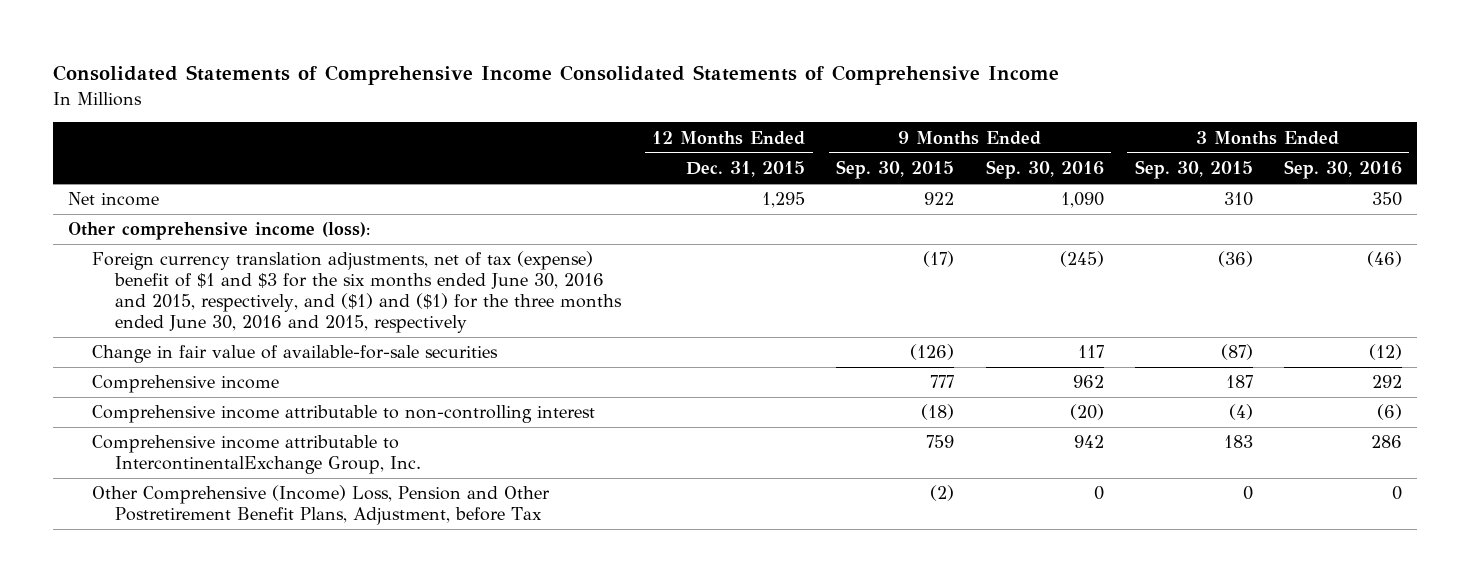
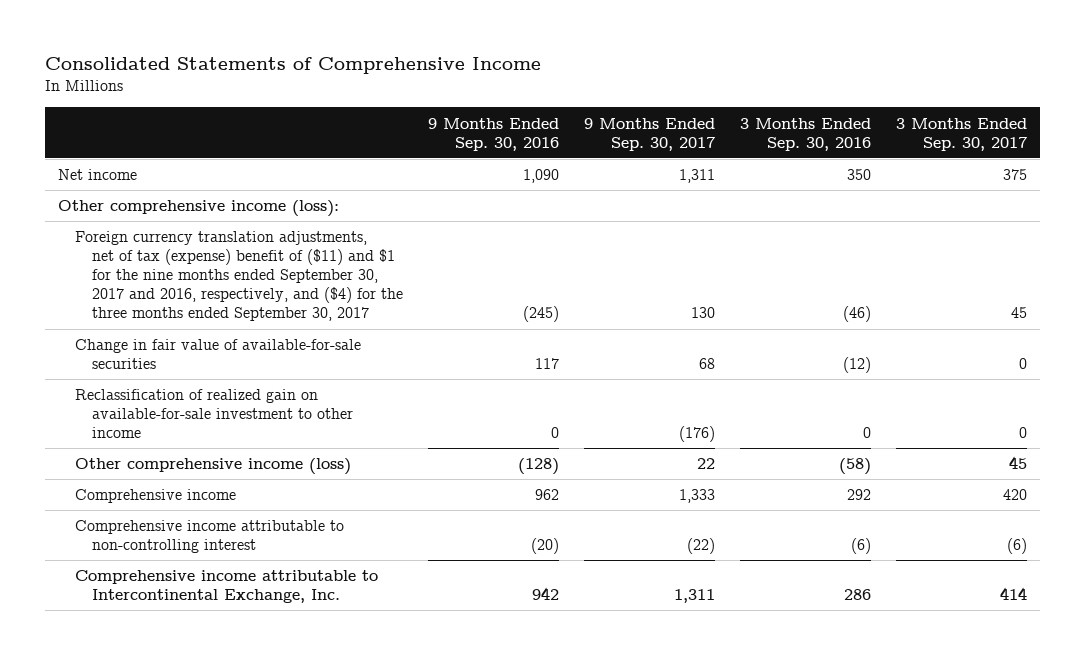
- Consolidated Statements of Comprehensive Income Consolidated Statements of Comprehensive Income
+ Consolidated Statements of Comprehensive Income
- | 12 Months Ended Dec. 31, 2015 | 9 Months Ended Sep. 30, 2015 | 9 Months Ended Sep. 30, 2016 | 3 Months Ended Sep. 30, 2015 | 3 Months Ended Sep. 30, 2016
+ | 9 Months Ended Sep. 30, 2016 | 9 Months Ended Sep. 30, 2017 | 3 Months Ended Sep. 30, 2016 | 3 Months Ended Sep. 30, 2017
- Foreign currency translation adjustments, net of tax (expense) benefit of $1 and $3 for the six months ended June 30, 2016 and 2015, respectively, and ($1) and ($1) for the three months ended June 30, 2016 and 2015, respectively | | (17) | (245) | (36) | (46)
+ Foreign currency translation adjustments, net of tax (expense) benefit of ($11) and $1 for the nine months ended September 30, 2017 and 2016, respectively, and ($4) for the three months ended September 30, 2017 | (245) | 130 | (46) | 45
+ Reclassification of realized gain on available-for-sale investment to other income | 0 | (176) | 0 | 0
+ Other comprehensive income (loss) | (128) | 22 | (58) | 45
- Comprehensive income attributable to IntercontinentalExchange Group, Inc. | | 759 | 942 | 183 | 286
- Other Comprehensive (Income) Loss, Pension and Other Postretirement Benefit Plans, Adjustment, before Tax | | (2) | 0 | 0 | 0
+ Comprehensive income attributable to Intercontinental Exchange, Inc. | 942 | 1,311 | 286 | 414

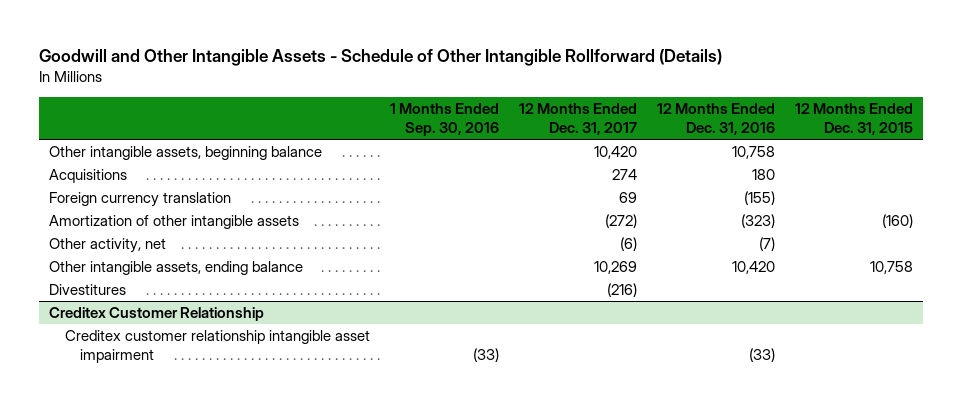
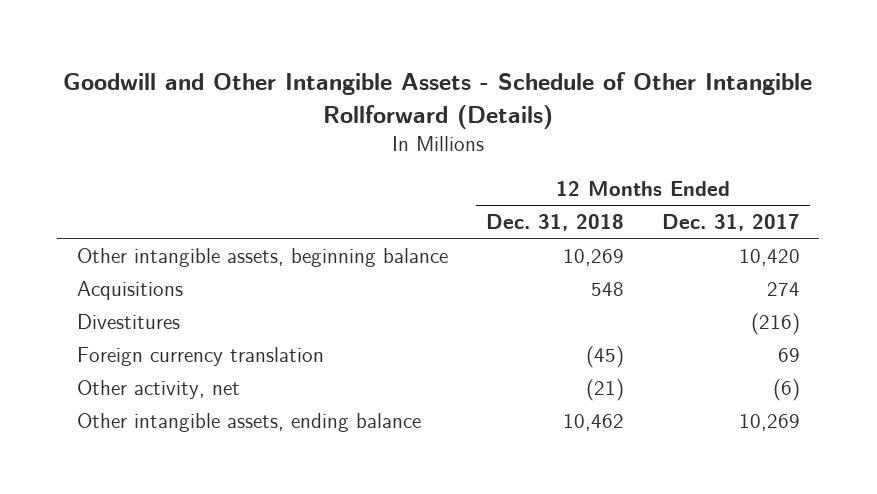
- | 1 Months Ended Sep. 30, 2016 | 12 Months Ended Dec. 31, 2017 | 12 Months Ended Dec. 31, 2016 | 12 Months Ended Dec. 31, 2015
+ | 12 Months Ended Dec. 31, 2018 | 12 Months Ended Dec. 31, 2017
moved up: Divestitures | | (216)
- Amortization of other intangible assets | | (272) | (323) | (160)
- Creditex Customer Relationship
- Creditex customer relationship intangible asset impairment | (33) | | (33) |

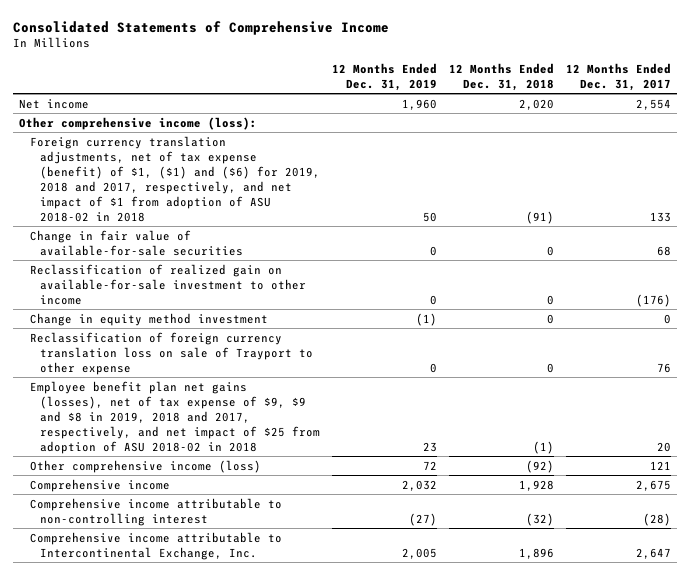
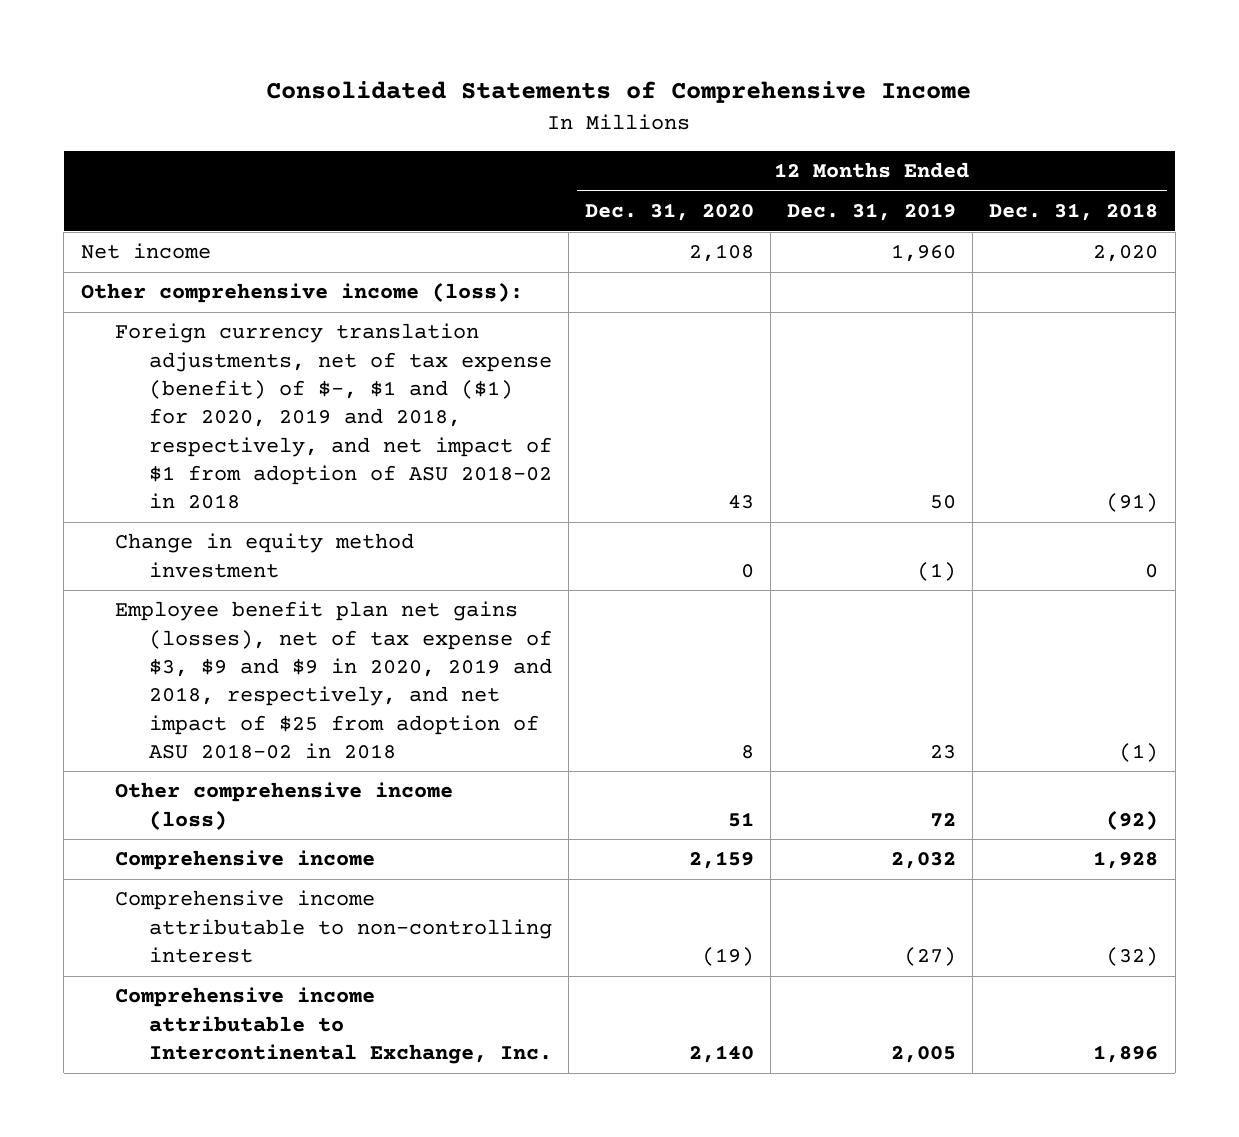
- | 12 Months Ended Dec. 31, 2019 | 12 Months Ended Dec. 31, 2018 | 12 Months Ended Dec. 31, 2017
+ | 12 Months Ended Dec. 31, 2020 | 12 Months Ended Dec. 31, 2019 | 12 Months Ended Dec. 31, 2018
- Foreign currency translation adjustments, net of tax expense (benefit) of $1, ($1) and ($6) for 2019, 2018 and 2017, respectively, and net impact of $1 from adoption of ASU 2018-02 in 2018 | 50 | (91) | 133
- Change in fair value of available-for-sale securities | 0 | 0 | 68
- Reclassification of realized gain on available-for-sale investment to other income | 0 | 0 | (176)
+ Foreign currency translation adjustments, net of tax expense (benefit) of $-, $1 and ($1) for 2020, 2019 and 2018, respectively, and net impact of $1 from adoption of ASU 2018-02 in 2018 | 43 | 50 | (91)
- Reclassification of foreign currency translation loss on sale of Trayport to other expense | 0 | 0 | 76
- Employee benefit plan net gains (losses), net of tax expense of $9, $9 and $8 in 2019, 2018 and 2017, respectively, and net impact of $25 from adoption of ASU 2018-02 in 2018 | 23 | (1) | 20
+ Employee benefit plan net gains (losses), net of tax expense of $3, $9 and $9 in 2020, 2019 and 2018, respectively, and net impact of $25 from adoption of ASU 2018-02 in 2018 | 8 | 23 | (1)

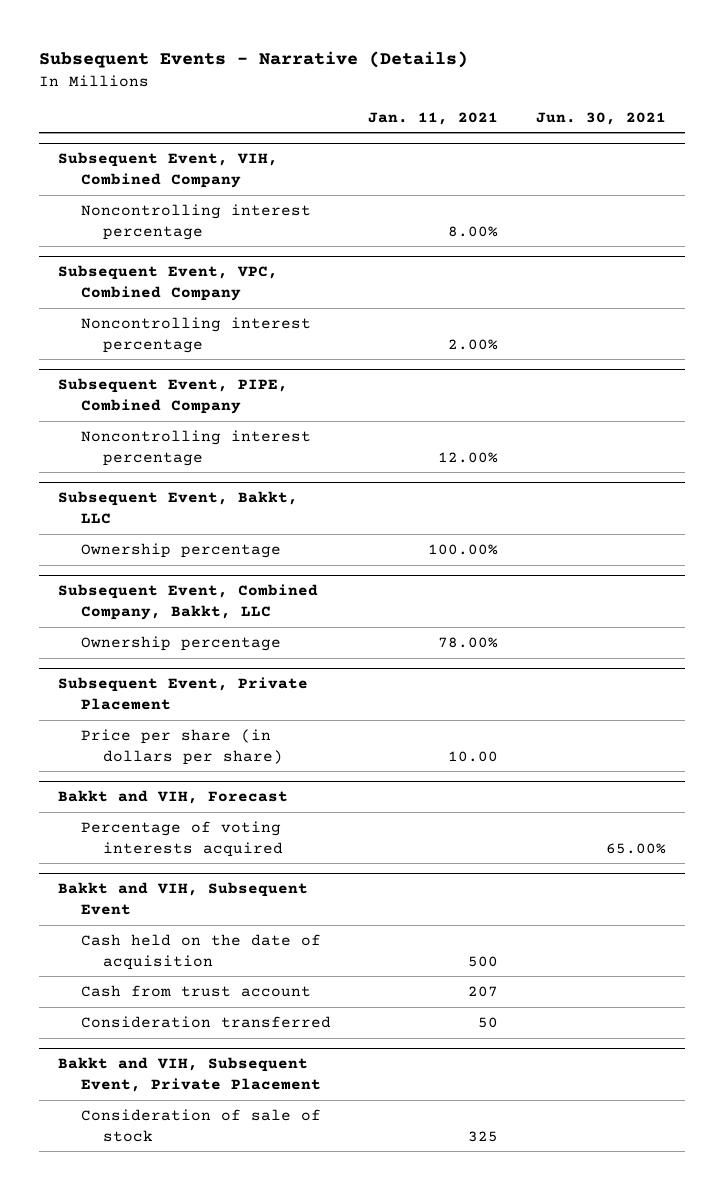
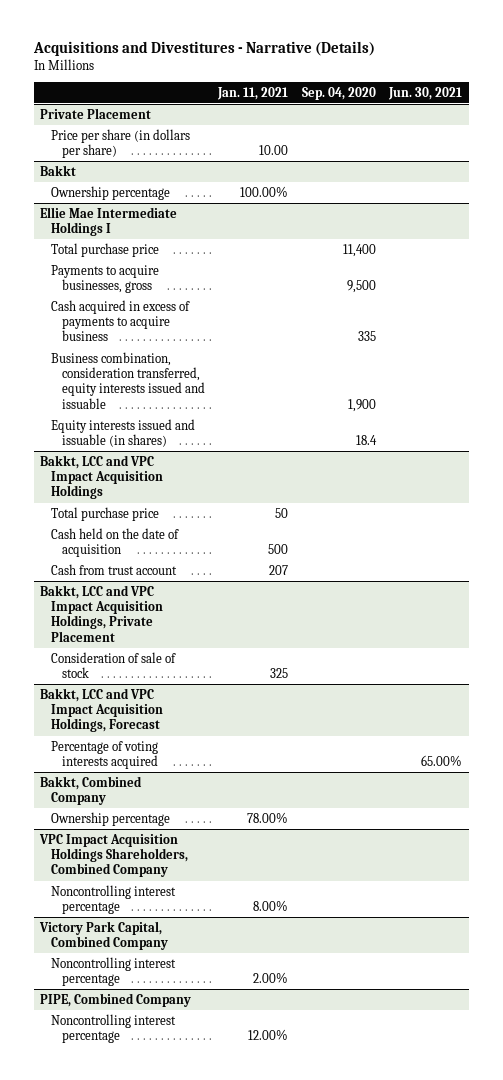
- Subsequent Events - Narrative (Details)
+ Acquisitions and Divestitures - Narrative (Details)
- | Jan. 11, 2021 | Jun. 30, 2021
+ | Jan. 11, 2021 | Sep. 04, 2020 | Jun. 30, 2021
- Subsequent Event, VIH, Combined Company
- Noncontrolling interest percentage | 8.00% |
- Subsequent Event, VPC, Combined Company
- Noncontrolling interest percentage | 2.00% |
- Subsequent Event, PIPE, Combined Company
- Noncontrolling interest percentage | 12.00% |
- Subsequent Event, Bakkt, LLC
- Ownership percentage | 100.00% |
- Subsequent Event, Combined Company, Bakkt, LLC
- Ownership percentage | 78.00% |
- Subsequent Event, Private Placement
+ Private Placement
- Bakkt and VIH, Forecast
- Percentage of voting interests acquired | | 65.00%
- Bakkt and VIH, Subsequent Event
+ Bakkt
+ Ownership percentage | 100.00% | |
+ Ellie Mae Intermediate Holdings I
+ Total purchase price | | 11,400 |
+ Payments to acquire businesses, gross | | 9,500 |
+ Cash acquired in excess of payments to acquire business | | 335 |
+ Business combination, consideration transferred, equity interests issued and issuable | | 1,900 |
+ Equity interests issued and issuable (in shares) | | 18.4 |
+ Bakkt, LCC and VPC Impact Acquisition Holdings
+ Total purchase price | 50 | |
- Consideration transferred | 50 |
- Bakkt and VIH, Subsequent Event, Private Placement
+ Bakkt, LCC and VPC Impact Acquisition Holdings, Private Placement
+ Bakkt, LCC and VPC Impact Acquisition Holdings, Forecast
+ Percentage of voting interests acquired | | | 65.00%
+ Bakkt, Combined Company
+ Ownership percentage | 78.00% | |
+ VPC Impact Acquisition Holdings Shareholders, Combined Company
+ Noncontrolling interest percentage | 8.00% | |
+ Victory Park Capital, Combined Company
+ Noncontrolling interest percentage | 2.00% | |
+ PIPE, Combined Company
+ Noncontrolling interest percentage | 12.00% | |

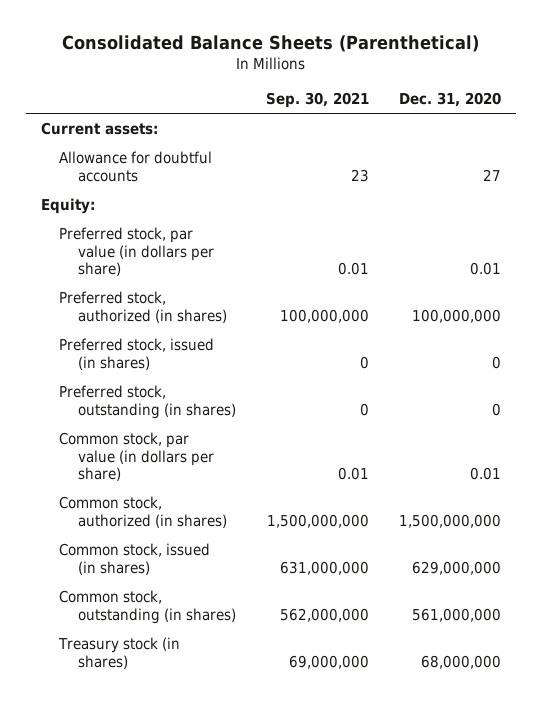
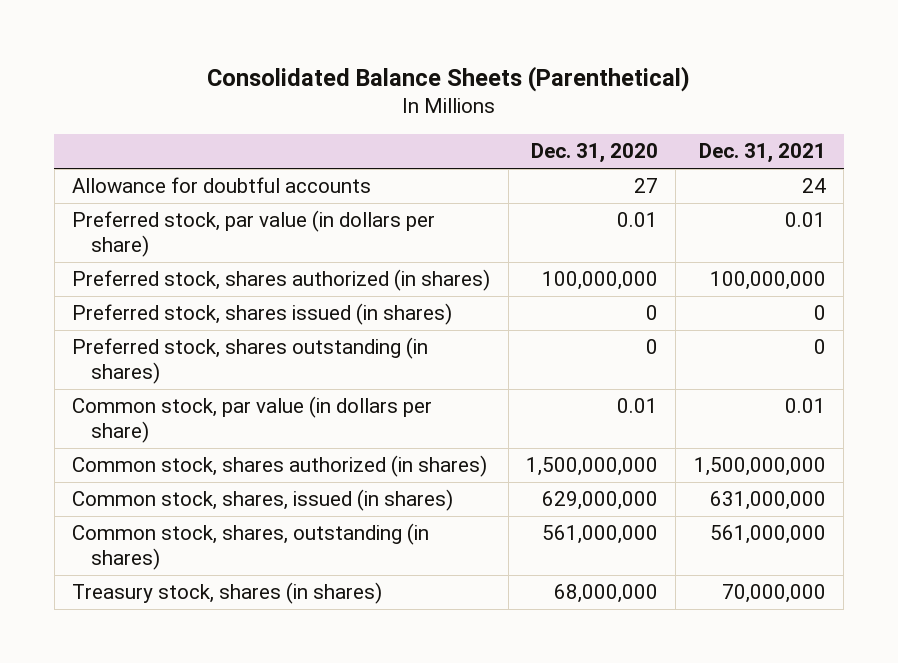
- | Sep. 30, 2021 | Dec. 31, 2020
+ | Dec. 31, 2020 | Dec. 31, 2021
- Current assets:
- Equity:
- Preferred stock, authorized (in shares) | 100,000,000 | 100,000,000
- Preferred stock, issued (in shares) | 0 | 0
- Preferred stock, outstanding (in shares) | 0 | 0
+ Preferred stock, shares authorized (in shares) | 100,000,000 | 100,000,000
+ Preferred stock, shares issued (in shares) | 0 | 0
+ Preferred stock, shares outstanding (in shares) | 0 | 0
- Common stock, authorized (in shares) | 1,500,000,000 | 1,500,000,000
- Common stock, issued (in shares) | 631,000,000 | 629,000,000
- Common stock, outstanding (in shares) | 562,000,000 | 561,000,000
- Treasury stock (in shares) | 69,000,000 | 68,000,000
+ Common stock, shares authorized (in shares) | 1,500,000,000 | 1,500,000,000
+ Common stock, shares, issued (in shares) | 629,000,000 | 631,000,000
+ Common stock, shares, outstanding (in shares) | 561,000,000 | 561,000,000
+ Treasury stock, shares (in shares) | 68,000,000 | 70,000,000

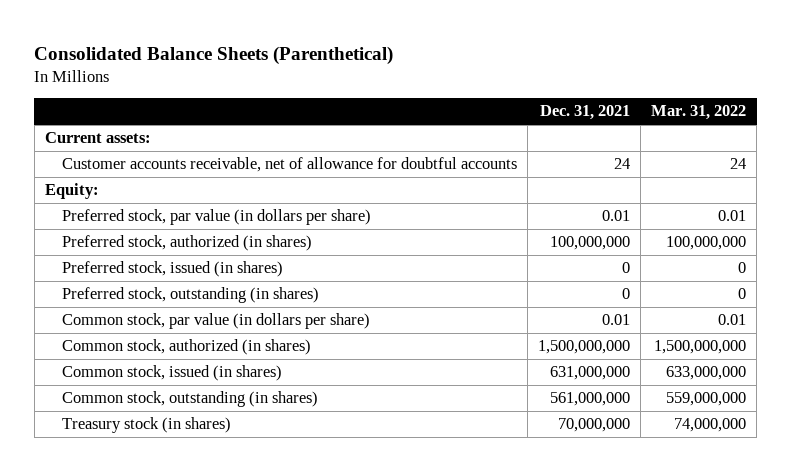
- | Dec. 31, 2020 | Dec. 31, 2021
+ | Dec. 31, 2021 | Mar. 31, 2022
- Allowance for doubtful accounts | 27 | 24
+ Current assets:
+ Customer accounts receivable, net of allowance for doubtful accounts | 24 | 24
+ Equity:
- Preferred stock, shares authorized (in shares) | 100,000,000 | 100,000,000
- Preferred stock, shares issued (in shares) | 0 | 0
- Preferred stock, shares outstanding (in shares) | 0 | 0
+ Preferred stock, authorized (in shares) | 100,000,000 | 100,000,000
+ Preferred stock, issued (in shares) | 0 | 0
+ Preferred stock, outstanding (in shares) | 0 | 0
- Common stock, shares authorized (in shares) | 1,500,000,000 | 1,500,000,000
- Common stock, shares, issued (in shares) | 629,000,000 | 631,000,000
- Common stock, shares, outstanding (in shares) | 561,000,000 | 561,000,000
- Treasury stock, shares (in shares) | 68,000,000 | 70,000,000
+ Common stock, authorized (in shares) | 1,500,000,000 | 1,500,000,000
+ Common stock, issued (in shares) | 631,000,000 | 633,000,000
+ Common stock, outstanding (in shares) | 561,000,000 | 559,000,000
+ Treasury stock (in shares) | 70,000,000 | 74,000,000

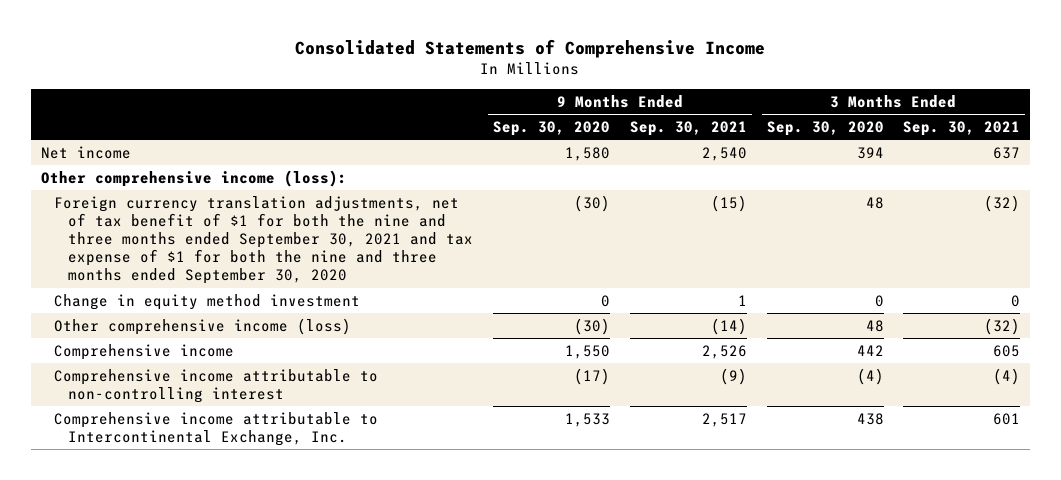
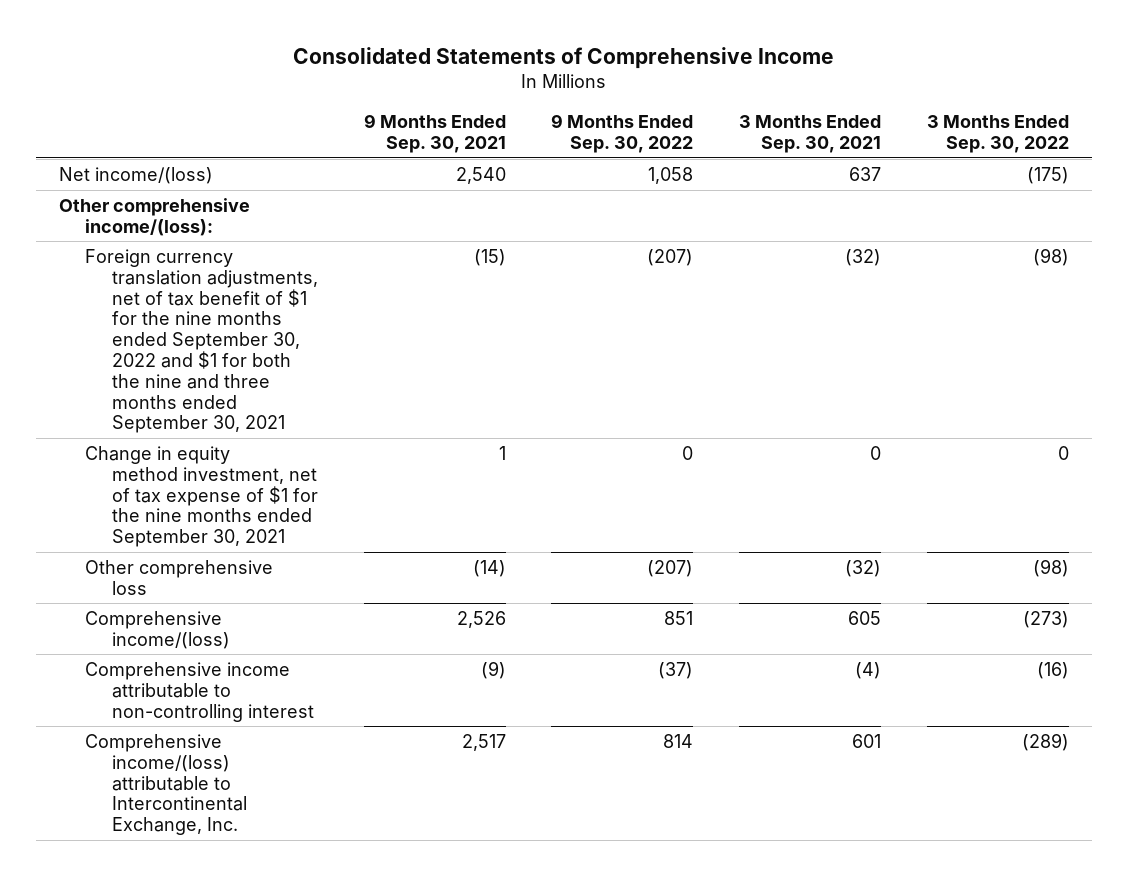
- | 9 Months Ended Sep. 30, 2020 | 9 Months Ended Sep. 30, 2021 | 3 Months Ended Sep. 30, 2020 | 3 Months Ended Sep. 30, 2021
+ | 9 Months Ended Sep. 30, 2021 | 9 Months Ended Sep. 30, 2022 | 3 Months Ended Sep. 30, 2021 | 3 Months Ended Sep. 30, 2022
- Net income | 1,580 | 2,540 | 394 | 637
- Other comprehensive income (loss):
- Foreign currency translation adjustments, net of tax benefit of $1 for both the nine and three months ended September 30, 2021 and tax expense of $1 for both the nine and three months ended September 30, 2020 | (30) | (15) | 48 | (32)
- Change in equity method investment | 0 | 1 | 0 | 0
- Other comprehensive income (loss) | (30) | (14) | 48 | (32)
- Comprehensive income | 1,550 | 2,526 | 442 | 605
+ Net income/(loss) | 2,540 | 1,058 | 637 | (175)
+ Other comprehensive income/(loss):
+ Foreign currency translation adjustments, net of tax benefit of $1 for the nine months ended September 30, 2022 and $1 for both the nine and three months ended September 30, 2021 | (15) | (207) | (32) | (98)
+ Change in equity method investment, net of tax expense of $1 for the nine months ended September 30, 2021 | 1 | 0 | 0 | 0
+ Other comprehensive loss | (14) | (207) | (32) | (98)
+ Comprehensive income/(loss) | 2,526 | 851 | 605 | (273)
- Comprehensive income attributable to Intercontinental Exchange, Inc. | 1,533 | 2,517 | 438 | 601
+ Comprehensive income/(loss) attributable to Intercontinental Exchange, Inc. | 2,517 | 814 | 601 | (289)

